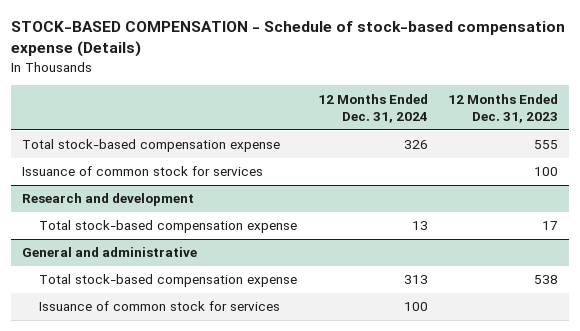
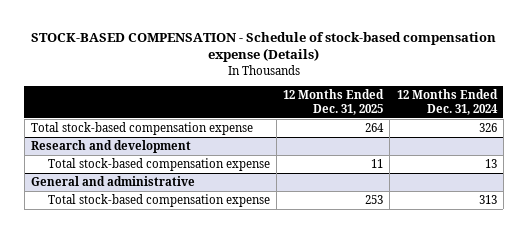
- | 12 Months Ended Dec. 31, 2024 | 12 Months Ended Dec. 31, 2023
+ | 12 Months Ended Dec. 31, 2025 | 12 Months Ended Dec. 31, 2024
- Issuance of common stock for services | | 100
@ General and administrative
- Issuance of common stock for services | 100 |

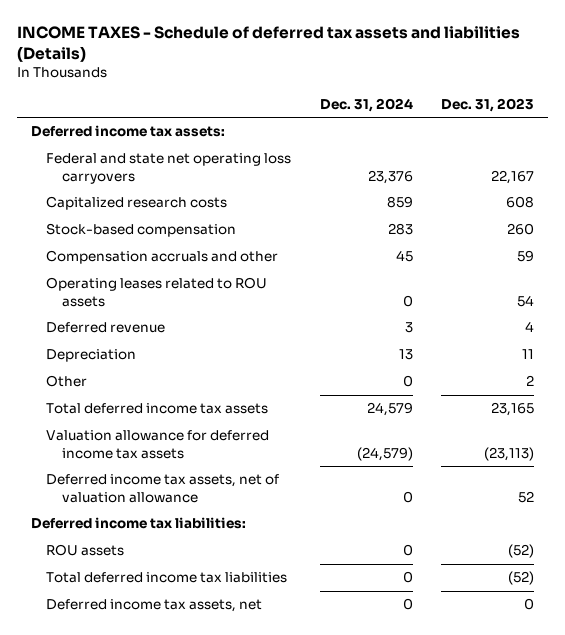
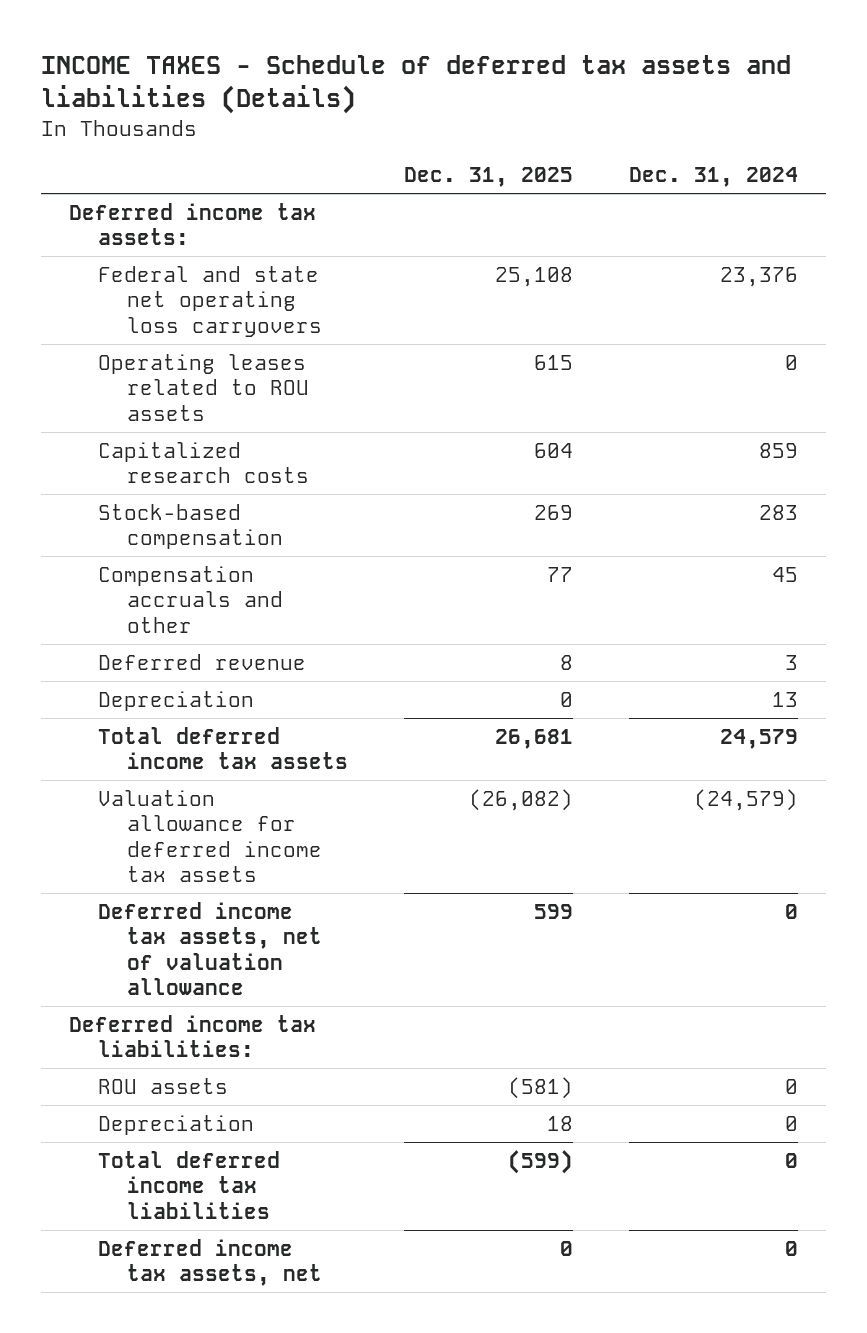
- | Dec. 31, 2024 | Dec. 31, 2023
+ | Dec. 31, 2025 | Dec. 31, 2024
moved up: Operating leases related to ROU assets | 615 | 0
- Other | 0 | 2
+ Depreciation | 18 | 0

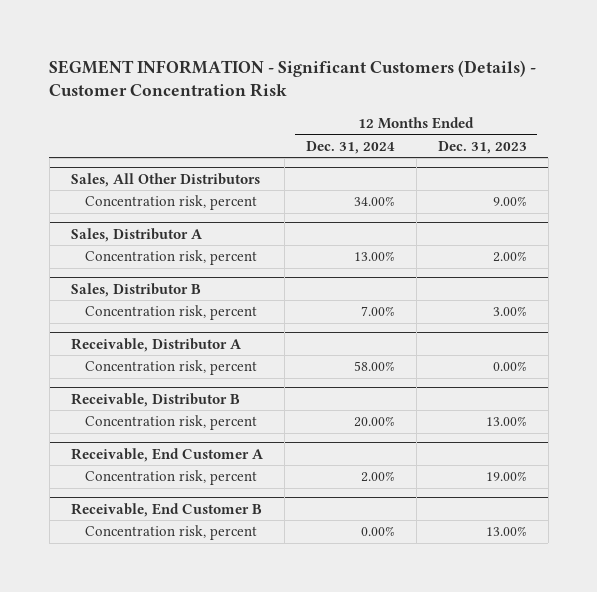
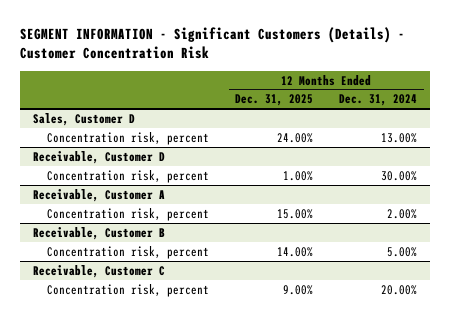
- | 12 Months Ended Dec. 31, 2024 | 12 Months Ended Dec. 31, 2023
+ | 12 Months Ended Dec. 31, 2025 | 12 Months Ended Dec. 31, 2024
- Sales, All Other Distributors
- Concentration risk, percent | 34.00% | 9.00%
- Sales, Distributor A
+ Sales, Customer D
- Sales, Distributor B
- Concentration risk, percent | 7.00% | 3.00%
- Receivable, Distributor A
- Concentration risk, percent | 58.00% | 0.00%
- Receivable, Distributor B
- Concentration risk, percent | 20.00% | 13.00%
- Receivable, End Customer A
+ Receivable, Customer D
+ Concentration risk, percent | 1.00% | 30.00%
+ Receivable, Customer A
- Receivable, End Customer B
- Concentration risk, percent | 0.00% | 13.00%
+ Receivable, Customer B
+ Concentration risk, percent | 14.00% | 5.00%
+ Receivable, Customer C
+ Concentration risk, percent | 9.00% | 20.00%

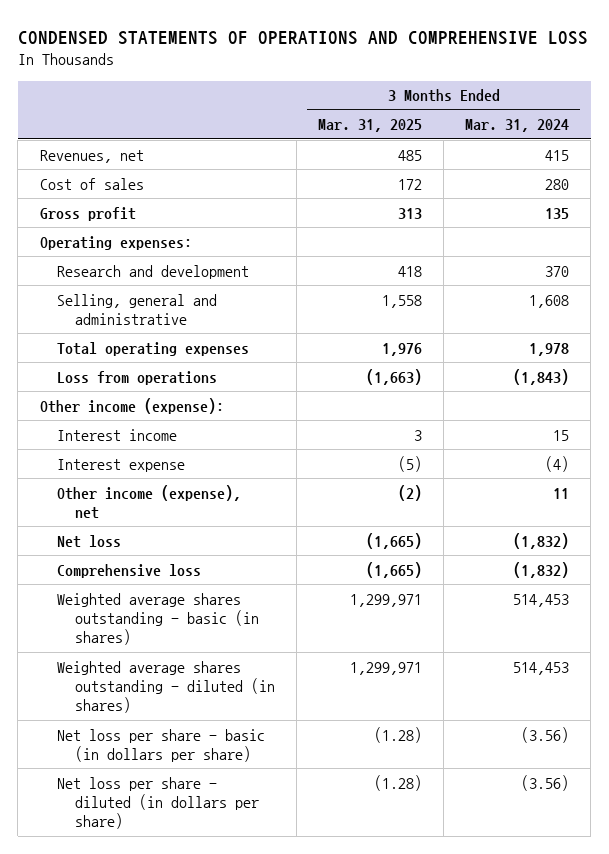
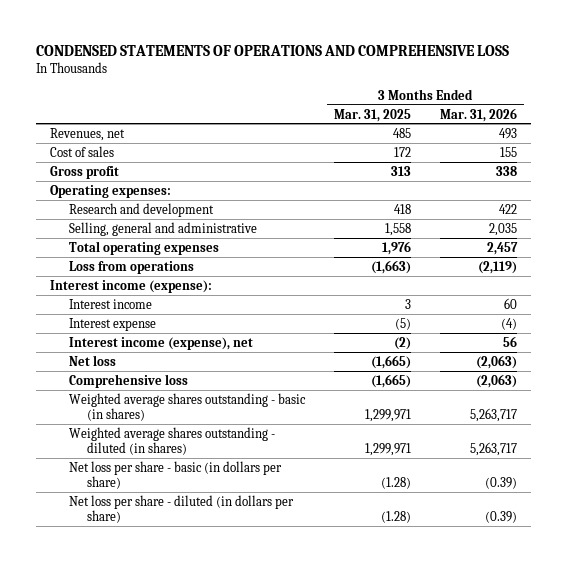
- | 3 Months Ended Mar. 31, 2025 | 3 Months Ended Mar. 31, 2024
+ | 3 Months Ended Mar. 31, 2025 | 3 Months Ended Mar. 31, 2026
- Other income (expense):
+ Interest income (expense):
- Other income (expense), net | (2) | 11
+ Interest income (expense), net | (2) | 56

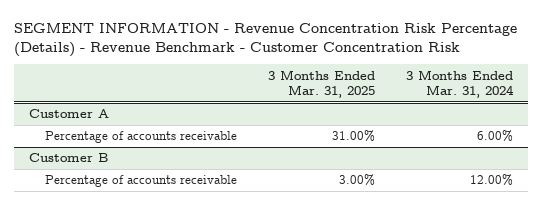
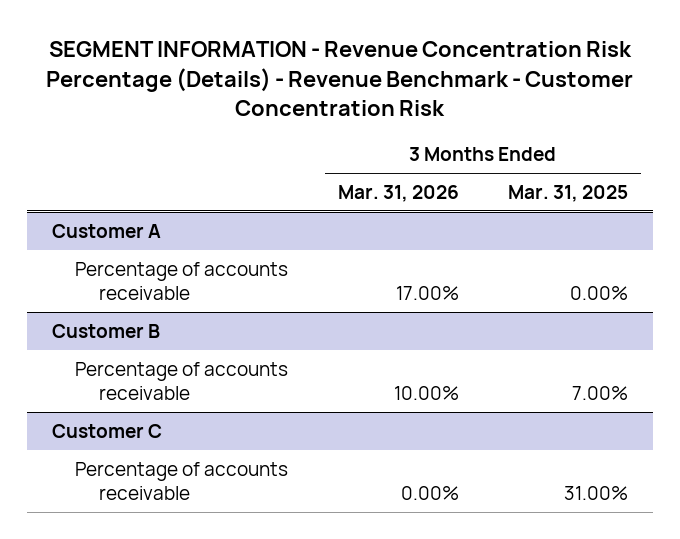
- | 3 Months Ended Mar. 31, 2025 | 3 Months Ended Mar. 31, 2024
+ | 3 Months Ended Mar. 31, 2026 | 3 Months Ended Mar. 31, 2025
@ Customer A
- Percentage of accounts receivable | 31.00% | 6.00%
+ Percentage of accounts receivable | 17.00% | 0.00%
@ Customer B
- Percentage of accounts receivable | 3.00% | 12.00%
+ Percentage of accounts receivable | 10.00% | 7.00%
+ Customer C
+ Percentage of accounts receivable | 0.00% | 31.00%

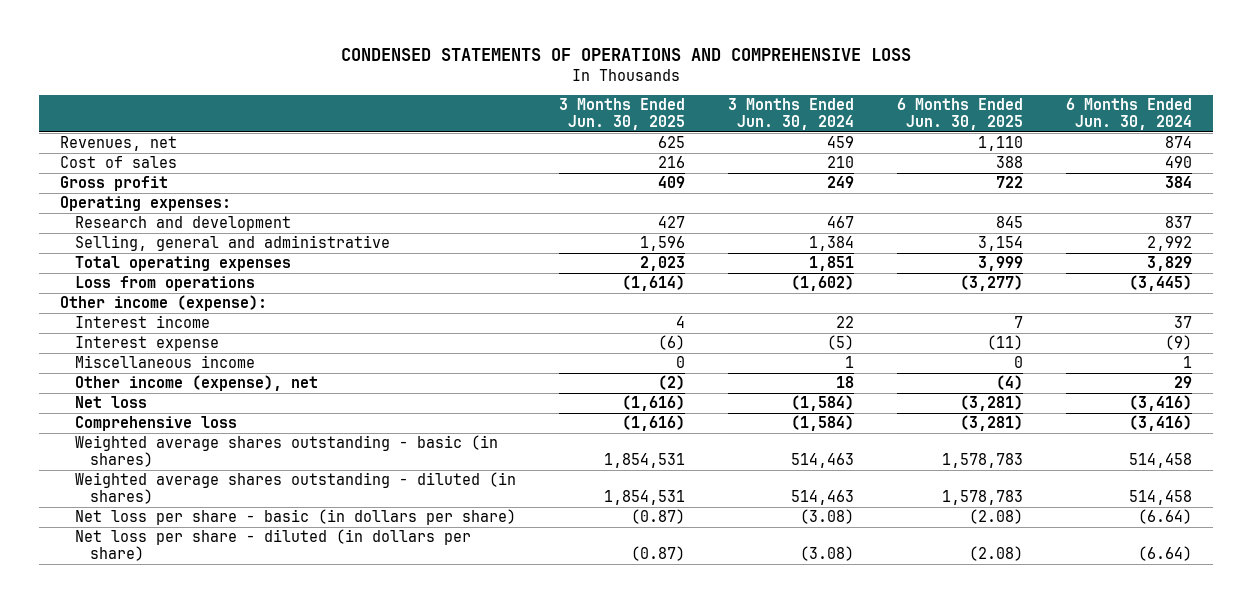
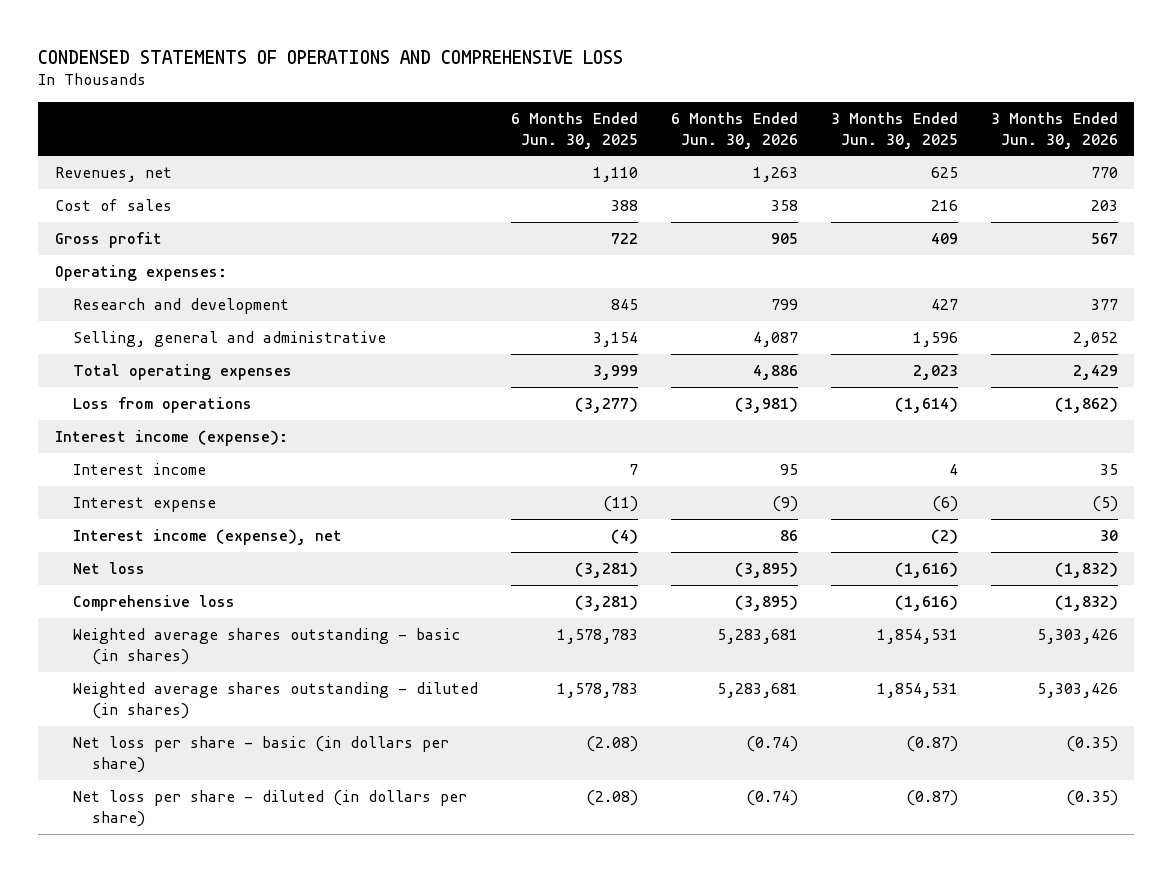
- | 3 Months Ended Jun. 30, 2025 | 3 Months Ended Jun. 30, 2024 | 6 Months Ended Jun. 30, 2025 | 6 Months Ended Jun. 30, 2024
+ | 6 Months Ended Jun. 30, 2025 | 6 Months Ended Jun. 30, 2026 | 3 Months Ended Jun. 30, 2025 | 3 Months Ended Jun. 30, 2026
- Other income (expense):
+ Interest income (expense):
- Miscellaneous income | 0 | 1 | 0 | 1
- Other income (expense), net | (2) | 18 | (4) | 29
+ Interest income (expense), net | (4) | 86 | (2) | 30

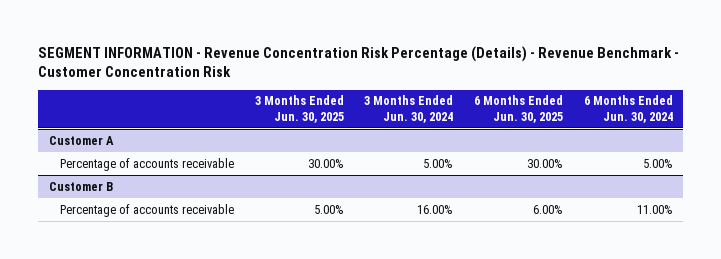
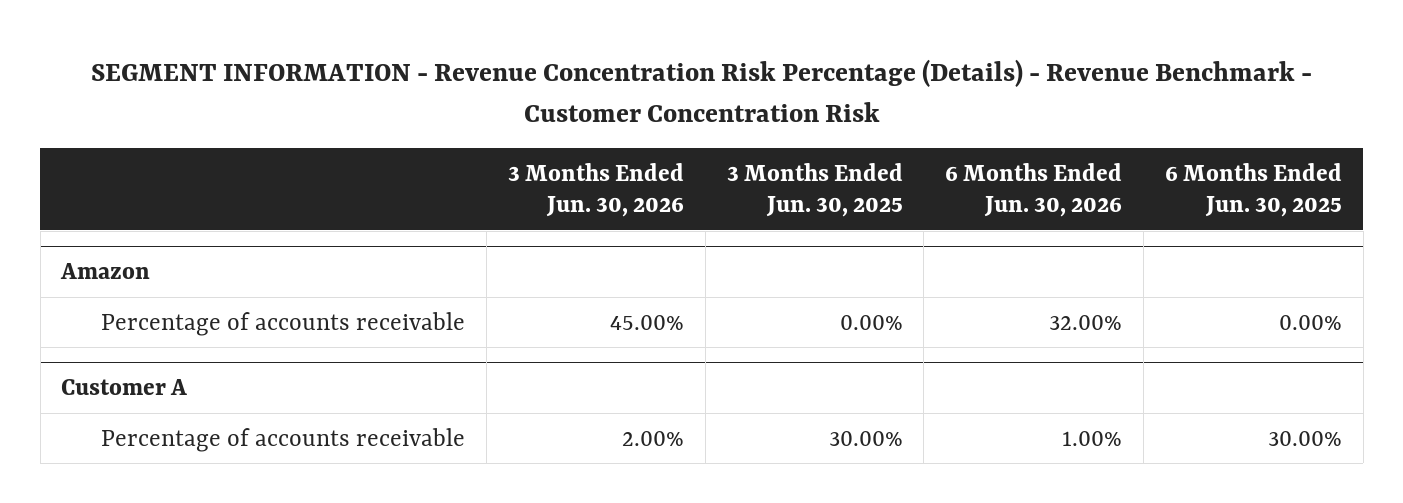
- | 3 Months Ended Jun. 30, 2025 | 3 Months Ended Jun. 30, 2024 | 6 Months Ended Jun. 30, 2025 | 6 Months Ended Jun. 30, 2024
+ | 3 Months Ended Jun. 30, 2026 | 3 Months Ended Jun. 30, 2025 | 6 Months Ended Jun. 30, 2026 | 6 Months Ended Jun. 30, 2025
+ Amazon
+ Percentage of accounts receivable | 45.00% | 0.00% | 32.00% | 0.00%
- Customer B
- Percentage of accounts receivable | 5.00% | 16.00% | 6.00% | 11.00%

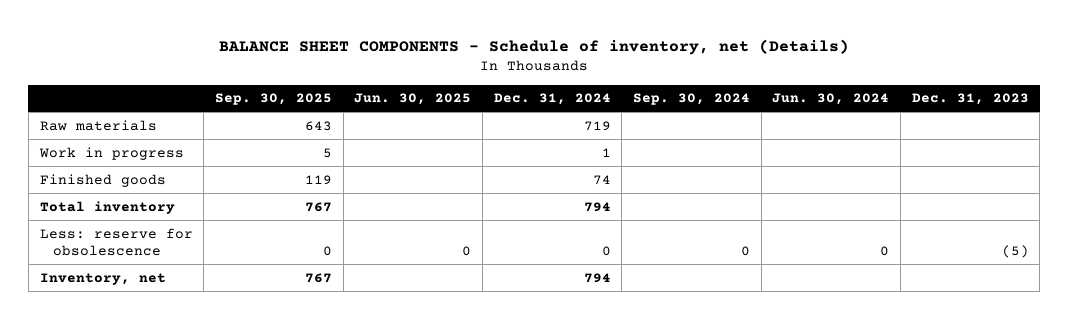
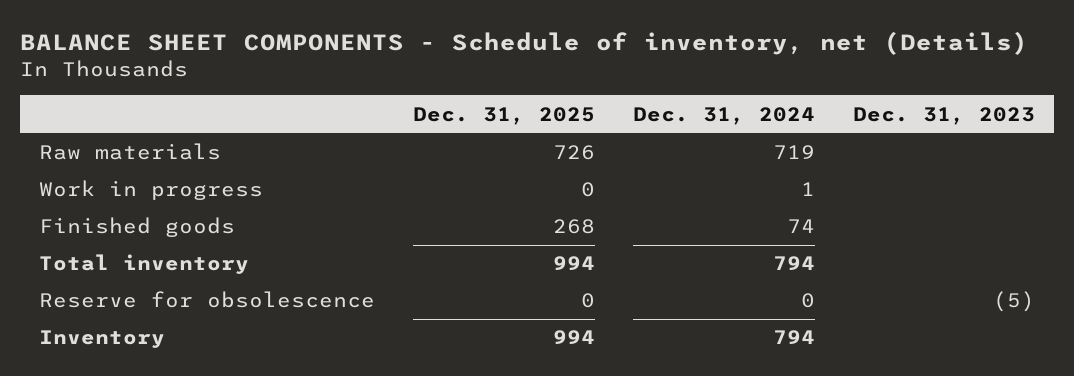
- | Sep. 30, 2025 | Jun. 30, 2025 | Dec. 31, 2024 | Sep. 30, 2024 | Jun. 30, 2024 | Dec. 31, 2023
+ | Dec. 31, 2025 | Dec. 31, 2024 | Dec. 31, 2023
- Less: reserve for obsolescence | 0 | 0 | 0 | 0 | 0 | (5)
- Inventory, net | 767 | | 794 | | |
+ Reserve for obsolescence | 0 | 0 | (5)
+ Inventory | 994 | 794 |

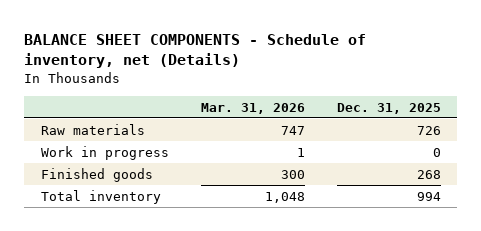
- | Dec. 31, 2025 | Dec. 31, 2024 | Dec. 31, 2023
+ | Mar. 31, 2026 | Dec. 31, 2025
- Reserve for obsolescence | 0 | 0 | (5)
- Inventory | 994 | 794 |

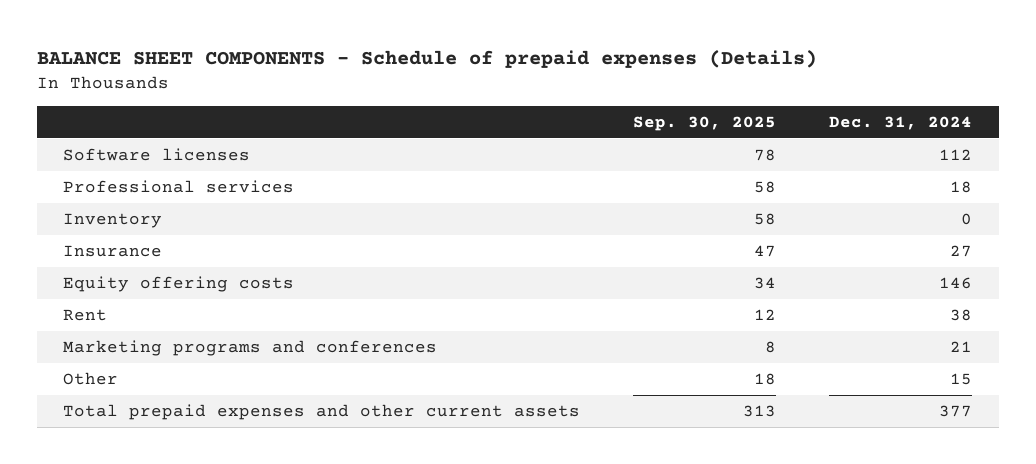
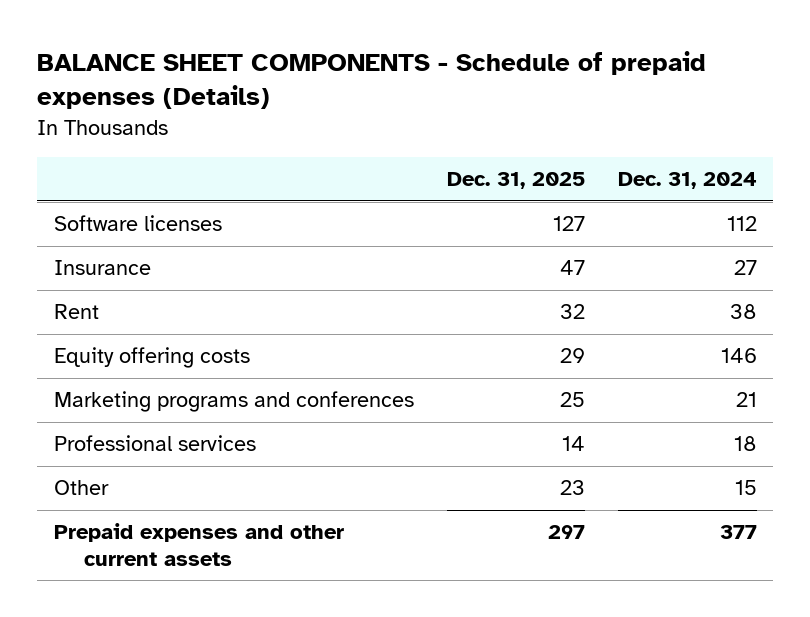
- | Sep. 30, 2025 | Dec. 31, 2024
+ | Dec. 31, 2025 | Dec. 31, 2024
- Inventory | 58 | 0
moved down: Equity offering costs | 29 | 146
moved down: Professional services | 14 | 18
- Total prepaid expenses and other current assets | 313 | 377
+ Prepaid expenses and other current assets | 297 | 377

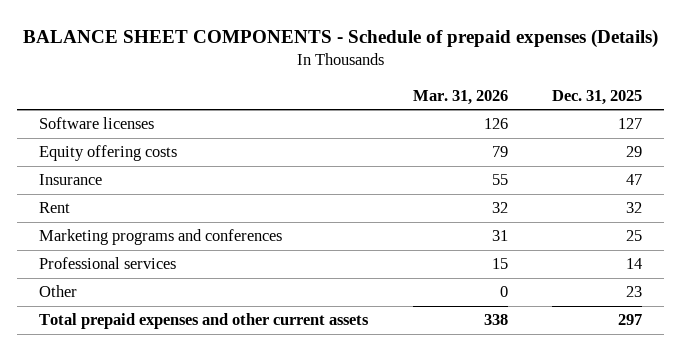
- | Dec. 31, 2025 | Dec. 31, 2024
+ | Mar. 31, 2026 | Dec. 31, 2025
moved up: Equity offering costs | 79 | 29
- Prepaid expenses and other current assets | 297 | 377
+ Total prepaid expenses and other current assets | 338 | 297

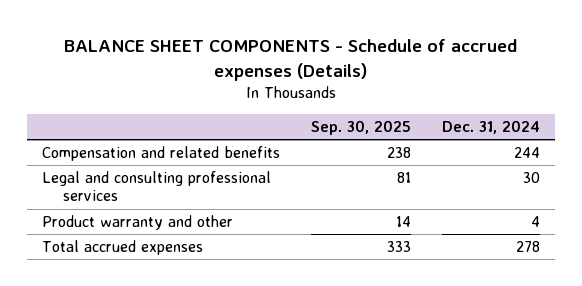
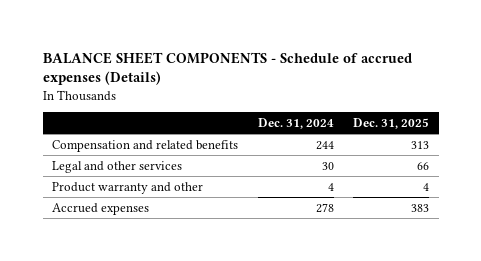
- | Sep. 30, 2025 | Dec. 31, 2024
+ | Dec. 31, 2024 | Dec. 31, 2025
- Legal and consulting professional services | 81 | 30
+ Legal and other services | 30 | 66
- Total accrued expenses | 333 | 278
+ Accrued expenses | 278 | 383

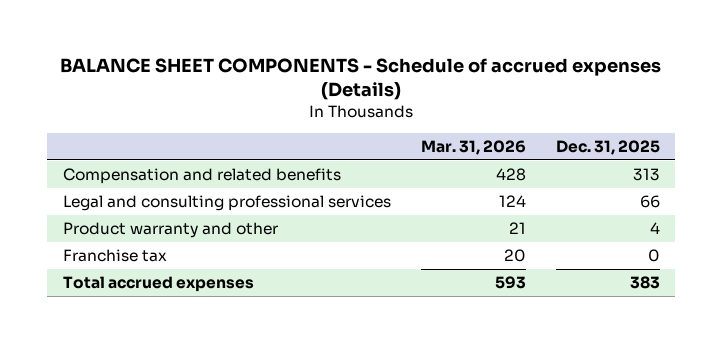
- | Dec. 31, 2024 | Dec. 31, 2025
+ | Mar. 31, 2026 | Dec. 31, 2025
- Legal and other services | 30 | 66
+ Legal and consulting professional services | 124 | 66
- Accrued expenses | 278 | 383
+ Franchise tax | 20 | 0
+ Total accrued expenses | 593 | 383

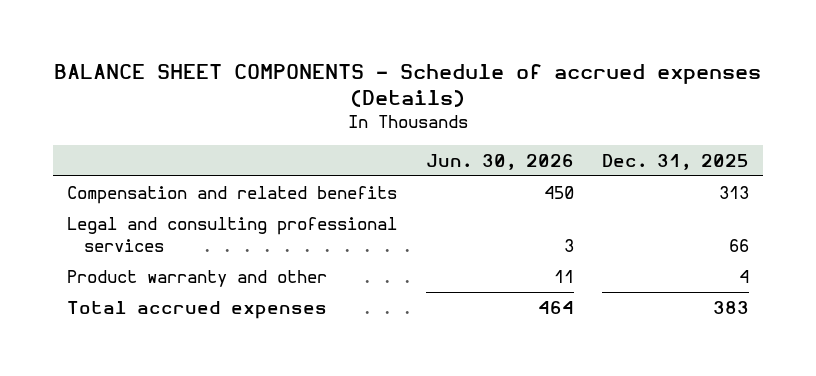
- | Mar. 31, 2026 | Dec. 31, 2025
+ | Jun. 30, 2026 | Dec. 31, 2025
- Franchise tax | 20 | 0

